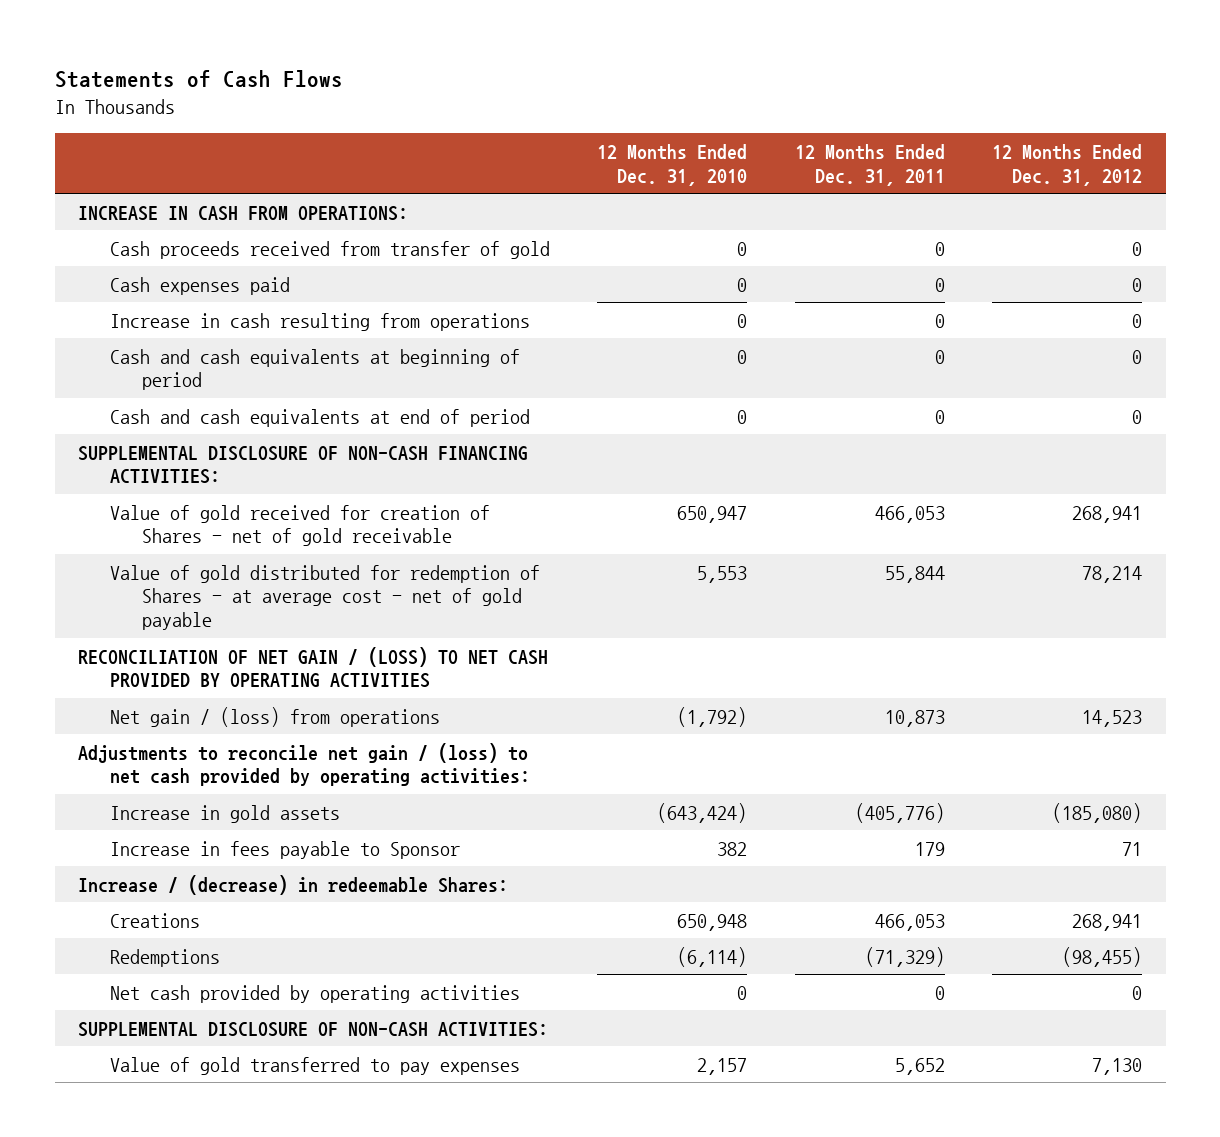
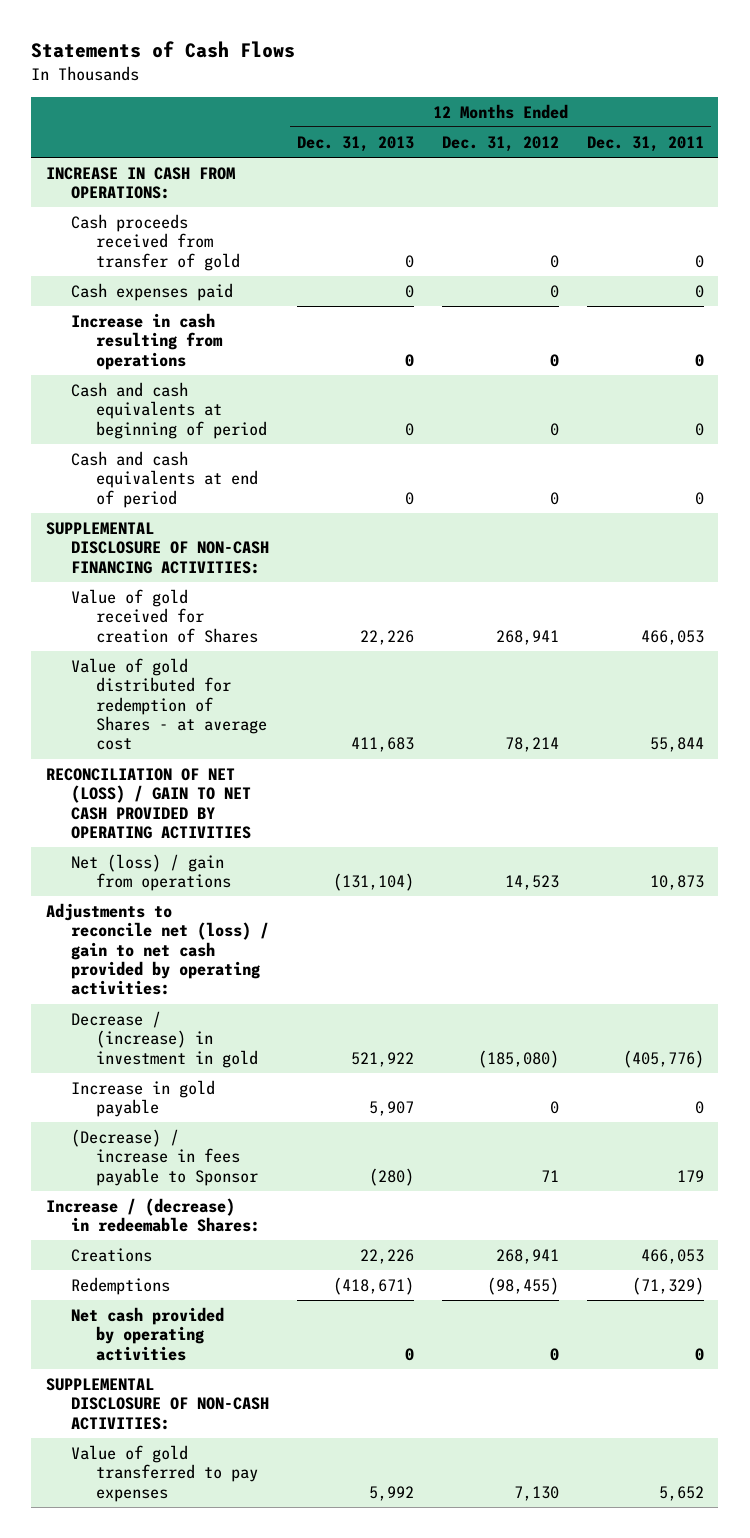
- | 12 Months Ended Dec. 31, 2010 | 12 Months Ended Dec. 31, 2011 | 12 Months Ended Dec. 31, 2012
+ | 12 Months Ended Dec. 31, 2013 | 12 Months Ended Dec. 31, 2012 | 12 Months Ended Dec. 31, 2011
- Value of gold received for creation of Shares - net of gold receivable | 650,947 | 466,053 | 268,941
- Value of gold distributed for redemption of Shares - at average cost - net of gold payable | 5,553 | 55,844 | 78,214
- RECONCILIATION OF NET GAIN / (LOSS) TO NET CASH PROVIDED BY OPERATING ACTIVITIES
- Net gain / (loss) from operations | (1,792) | 10,873 | 14,523
- Adjustments to reconcile net gain / (loss) to net cash provided by operating activities:
- Increase in gold assets | (643,424) | (405,776) | (185,080)
- Increase in fees payable to Sponsor | 382 | 179 | 71
+ Value of gold received for creation of Shares | 22,226 | 268,941 | 466,053
+ Value of gold distributed for redemption of Shares - at average cost | 411,683 | 78,214 | 55,844
+ RECONCILIATION OF NET (LOSS) / GAIN TO NET CASH PROVIDED BY OPERATING ACTIVITIES
+ Net (loss) / gain from operations | (131,104) | 14,523 | 10,873
+ Adjustments to reconcile net (loss) / gain to net cash provided by operating activities:
+ Decrease / (increase) in investment in gold | 521,922 | (185,080) | (405,776)
+ Increase in gold payable | 5,907 | 0 | 0
+ (Decrease) / increase in fees payable to Sponsor | (280) | 71 | 179

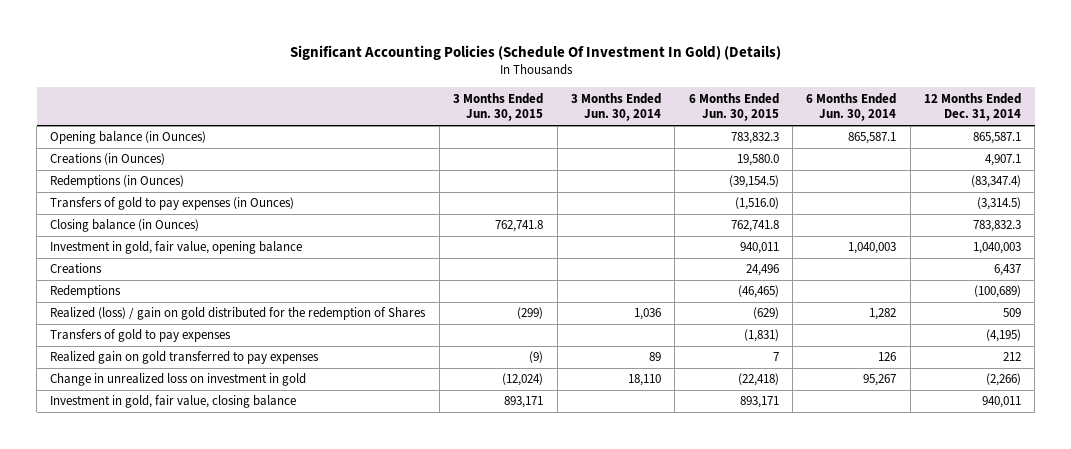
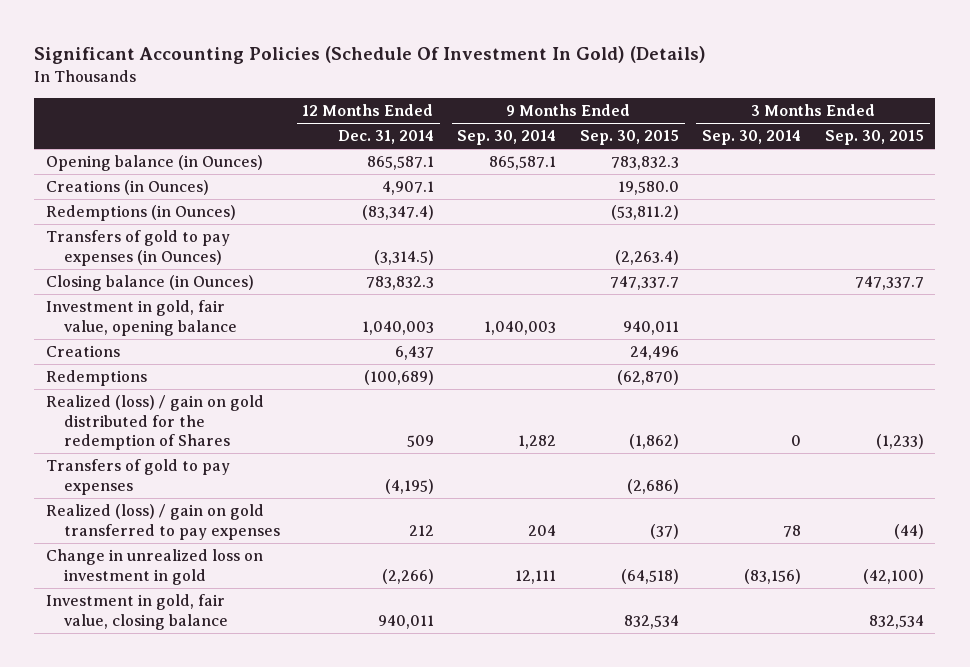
- | 3 Months Ended Jun. 30, 2015 | 3 Months Ended Jun. 30, 2014 | 6 Months Ended Jun. 30, 2015 | 6 Months Ended Jun. 30, 2014 | 12 Months Ended Dec. 31, 2014
+ | 12 Months Ended Dec. 31, 2014 | 9 Months Ended Sep. 30, 2014 | 9 Months Ended Sep. 30, 2015 | 3 Months Ended Sep. 30, 2014 | 3 Months Ended Sep. 30, 2015
- Realized gain on gold transferred to pay expenses | (9) | 89 | 7 | 126 | 212
+ Realized (loss) / gain on gold transferred to pay expenses | 212 | 204 | (37) | 78 | (44)

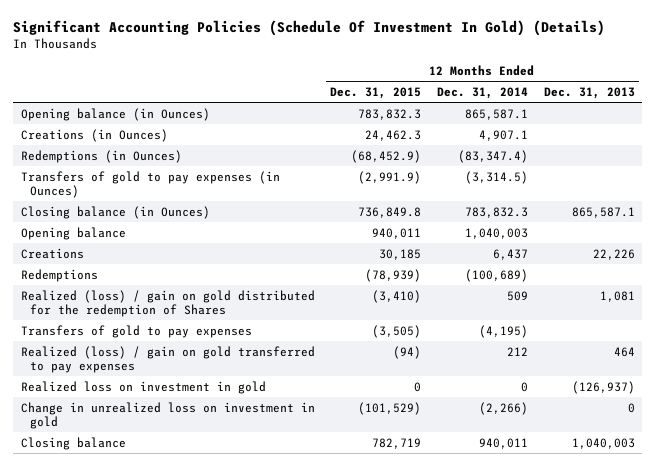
- | 12 Months Ended Dec. 31, 2014 | 9 Months Ended Sep. 30, 2014 | 9 Months Ended Sep. 30, 2015 | 3 Months Ended Sep. 30, 2014 | 3 Months Ended Sep. 30, 2015
+ | 12 Months Ended Dec. 31, 2015 | 12 Months Ended Dec. 31, 2014 | 12 Months Ended Dec. 31, 2013
- Investment in gold, fair value, opening balance | 1,040,003 | 1,040,003 | 940,011 | |
+ Opening balance | 940,011 | 1,040,003 |
+ Realized loss on investment in gold | 0 | 0 | (126,937)
- Investment in gold, fair value, closing balance | 940,011 | | 832,534 | | 832,534
+ Closing balance | 782,719 | 940,011 | 1,040,003

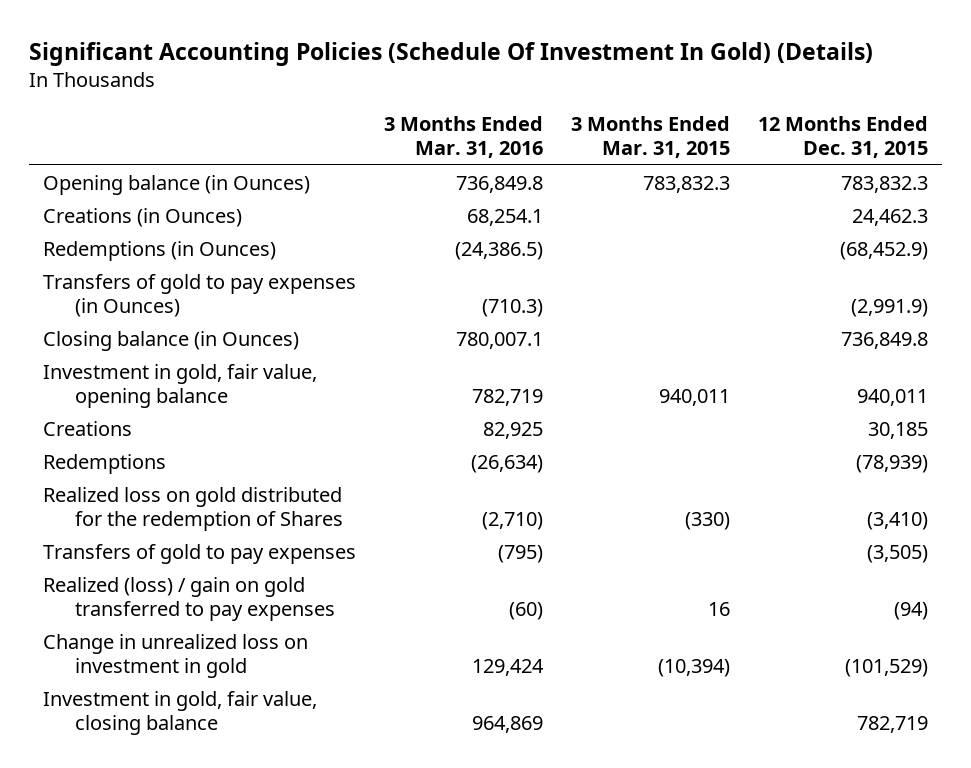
- | 12 Months Ended Dec. 31, 2015 | 12 Months Ended Dec. 31, 2014 | 12 Months Ended Dec. 31, 2013
+ | 3 Months Ended Mar. 31, 2016 | 3 Months Ended Mar. 31, 2015 | 12 Months Ended Dec. 31, 2015
- Opening balance | 940,011 | 1,040,003 |
+ Investment in gold, fair value, opening balance | 782,719 | 940,011 | 940,011
- Realized (loss) / gain on gold distributed for the redemption of Shares | (3,410) | 509 | 1,081
+ Realized loss on gold distributed for the redemption of Shares | (2,710) | (330) | (3,410)
- Realized loss on investment in gold | 0 | 0 | (126,937)
- Closing balance | 782,719 | 940,011 | 1,040,003
+ Investment in gold, fair value, closing balance | 964,869 | | 782,719

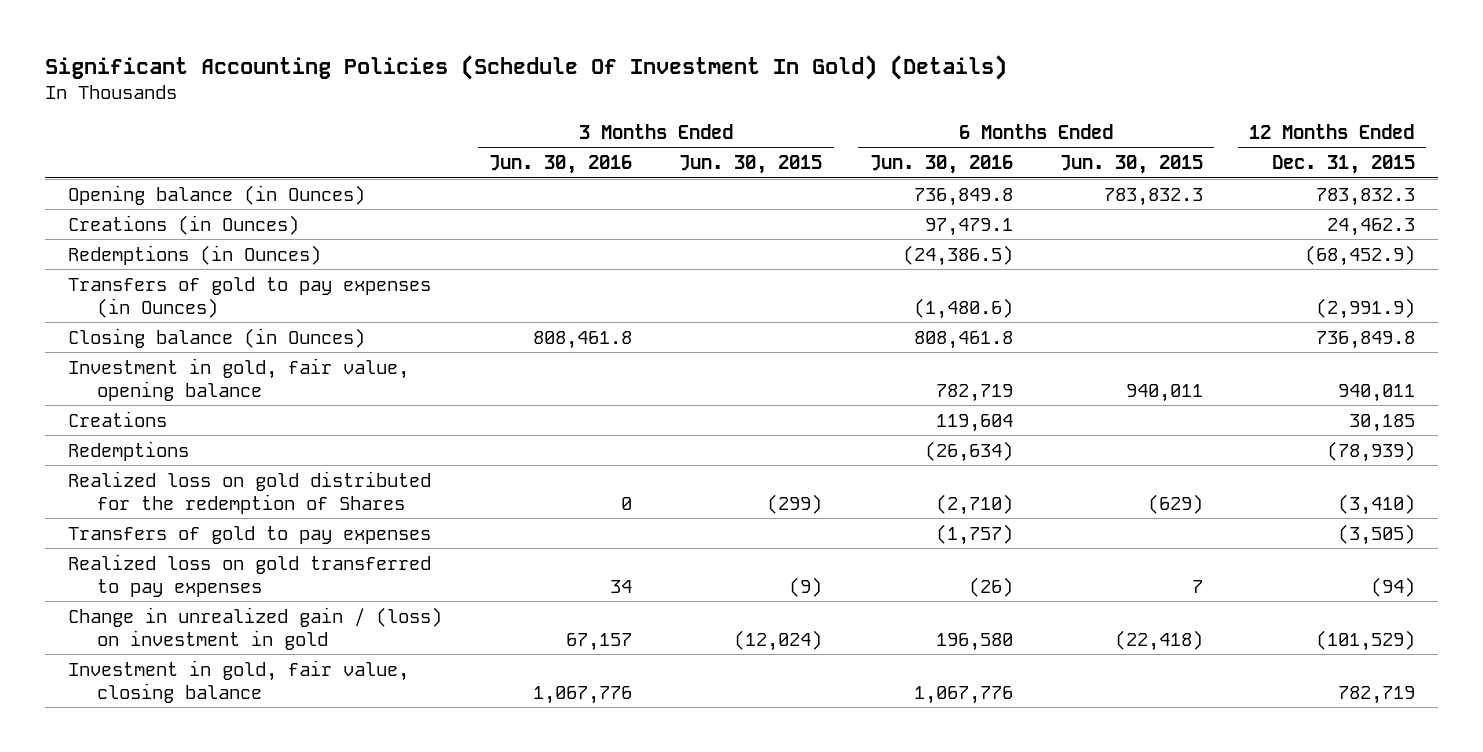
- | 3 Months Ended Mar. 31, 2016 | 3 Months Ended Mar. 31, 2015 | 12 Months Ended Dec. 31, 2015
+ | 3 Months Ended Jun. 30, 2016 | 3 Months Ended Jun. 30, 2015 | 6 Months Ended Jun. 30, 2016 | 6 Months Ended Jun. 30, 2015 | 12 Months Ended Dec. 31, 2015
- Realized (loss) / gain on gold transferred to pay expenses | (60) | 16 | (94)
- Change in unrealized loss on investment in gold | 129,424 | (10,394) | (101,529)
+ Realized loss on gold transferred to pay expenses | 34 | (9) | (26) | 7 | (94)
+ Change in unrealized gain / (loss) on investment in gold | 67,157 | (12,024) | 196,580 | (22,418) | (101,529)

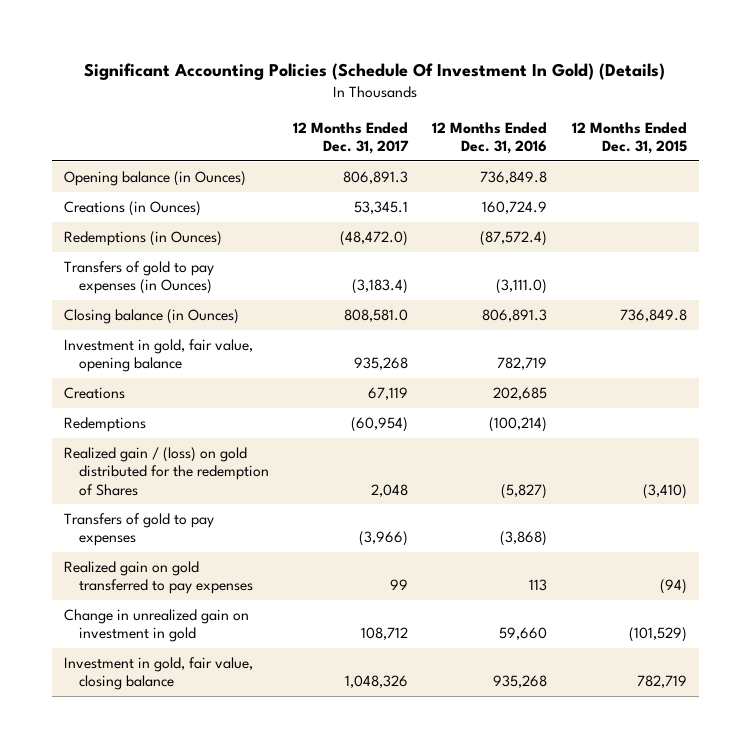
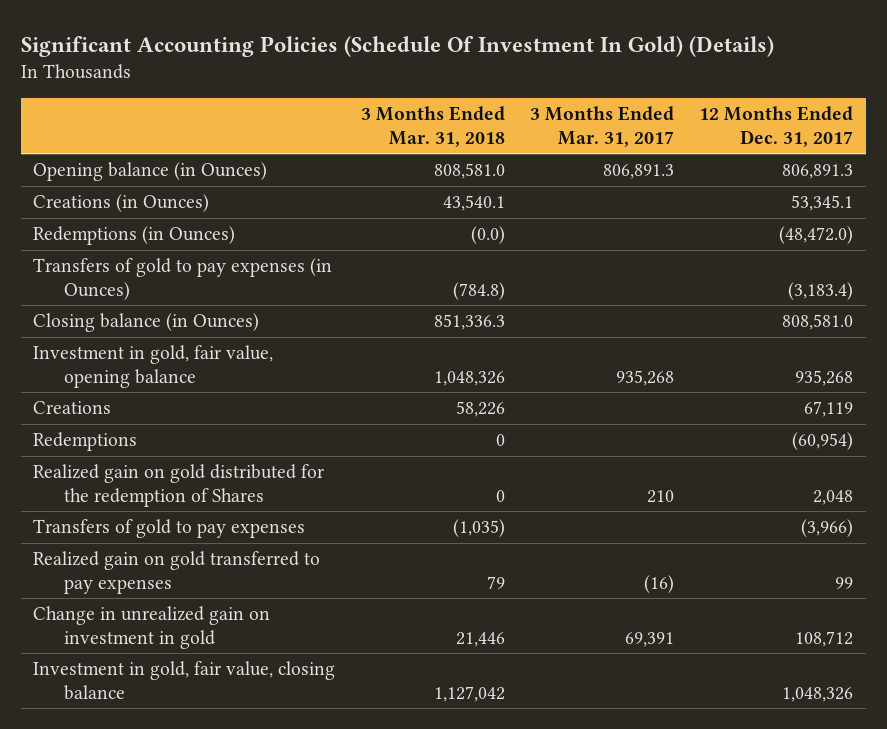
- | 12 Months Ended Dec. 31, 2017 | 12 Months Ended Dec. 31, 2016 | 12 Months Ended Dec. 31, 2015
+ | 3 Months Ended Mar. 31, 2018 | 3 Months Ended Mar. 31, 2017 | 12 Months Ended Dec. 31, 2017
- Realized gain / (loss) on gold distributed for the redemption of Shares | 2,048 | (5,827) | (3,410)
+ Realized gain on gold distributed for the redemption of Shares | 0 | 210 | 2,048

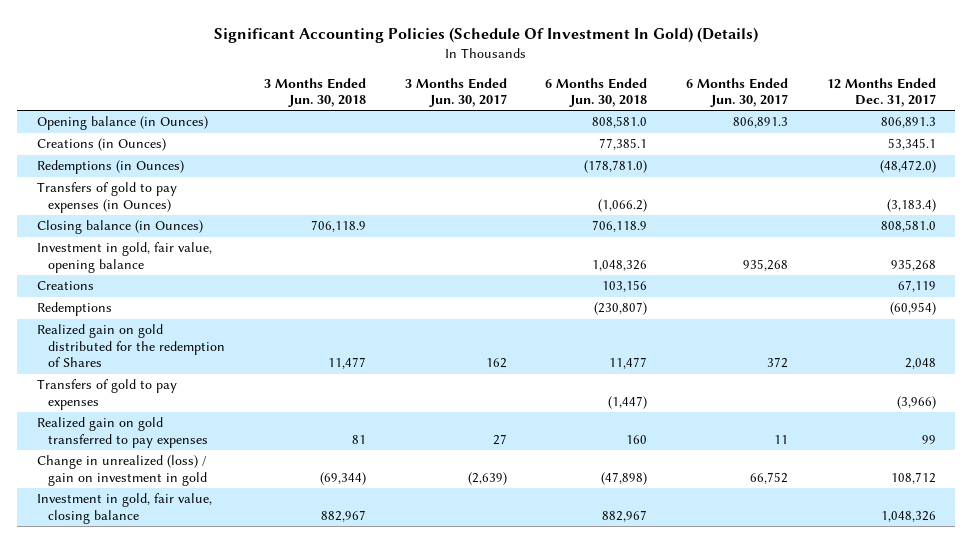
- | 3 Months Ended Mar. 31, 2018 | 3 Months Ended Mar. 31, 2017 | 12 Months Ended Dec. 31, 2017
+ | 3 Months Ended Jun. 30, 2018 | 3 Months Ended Jun. 30, 2017 | 6 Months Ended Jun. 30, 2018 | 6 Months Ended Jun. 30, 2017 | 12 Months Ended Dec. 31, 2017
- Change in unrealized gain on investment in gold | 21,446 | 69,391 | 108,712
+ Change in unrealized (loss) / gain on investment in gold | (69,344) | (2,639) | (47,898) | 66,752 | 108,712

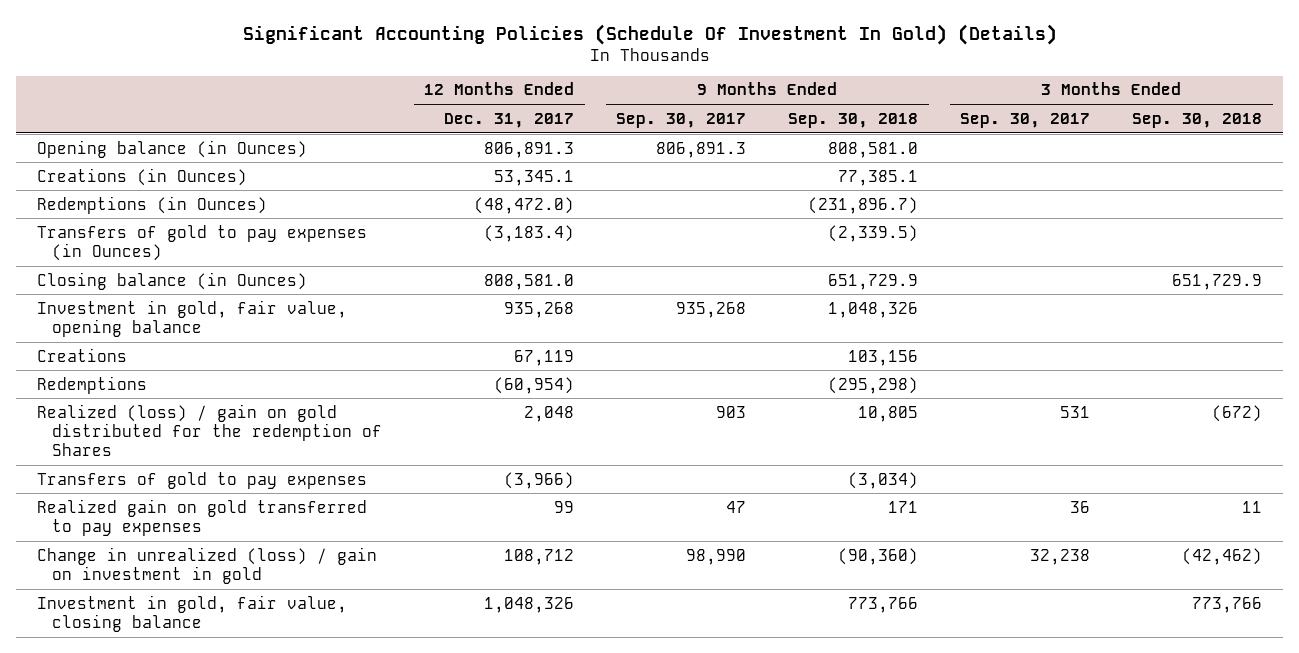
- | 3 Months Ended Jun. 30, 2018 | 3 Months Ended Jun. 30, 2017 | 6 Months Ended Jun. 30, 2018 | 6 Months Ended Jun. 30, 2017 | 12 Months Ended Dec. 31, 2017
+ | 12 Months Ended Dec. 31, 2017 | 9 Months Ended Sep. 30, 2017 | 9 Months Ended Sep. 30, 2018 | 3 Months Ended Sep. 30, 2017 | 3 Months Ended Sep. 30, 2018
- Realized gain on gold distributed for the redemption of Shares | 11,477 | 162 | 11,477 | 372 | 2,048
+ Realized (loss) / gain on gold distributed for the redemption of Shares | 2,048 | 903 | 10,805 | 531 | (672)

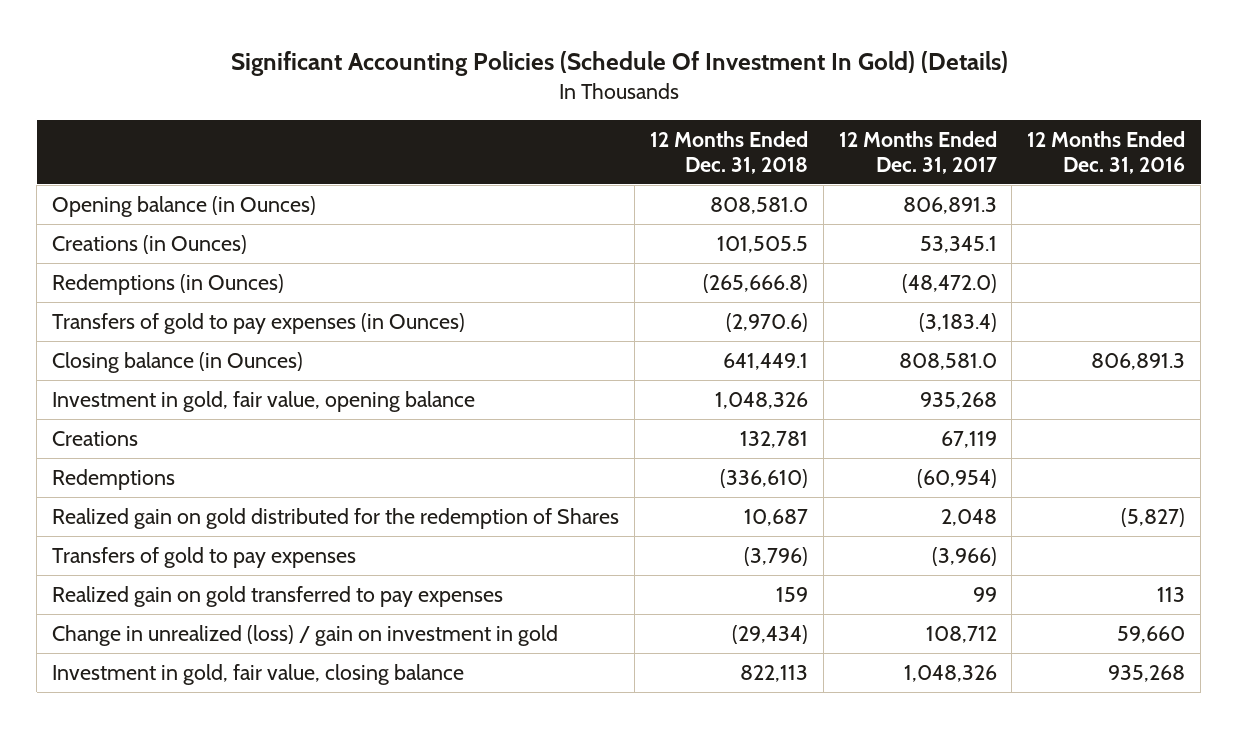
- | 12 Months Ended Dec. 31, 2017 | 9 Months Ended Sep. 30, 2017 | 9 Months Ended Sep. 30, 2018 | 3 Months Ended Sep. 30, 2017 | 3 Months Ended Sep. 30, 2018
+ | 12 Months Ended Dec. 31, 2018 | 12 Months Ended Dec. 31, 2017 | 12 Months Ended Dec. 31, 2016
- Realized (loss) / gain on gold distributed for the redemption of Shares | 2,048 | 903 | 10,805 | 531 | (672)
+ Realized gain on gold distributed for the redemption of Shares | 10,687 | 2,048 | (5,827)

